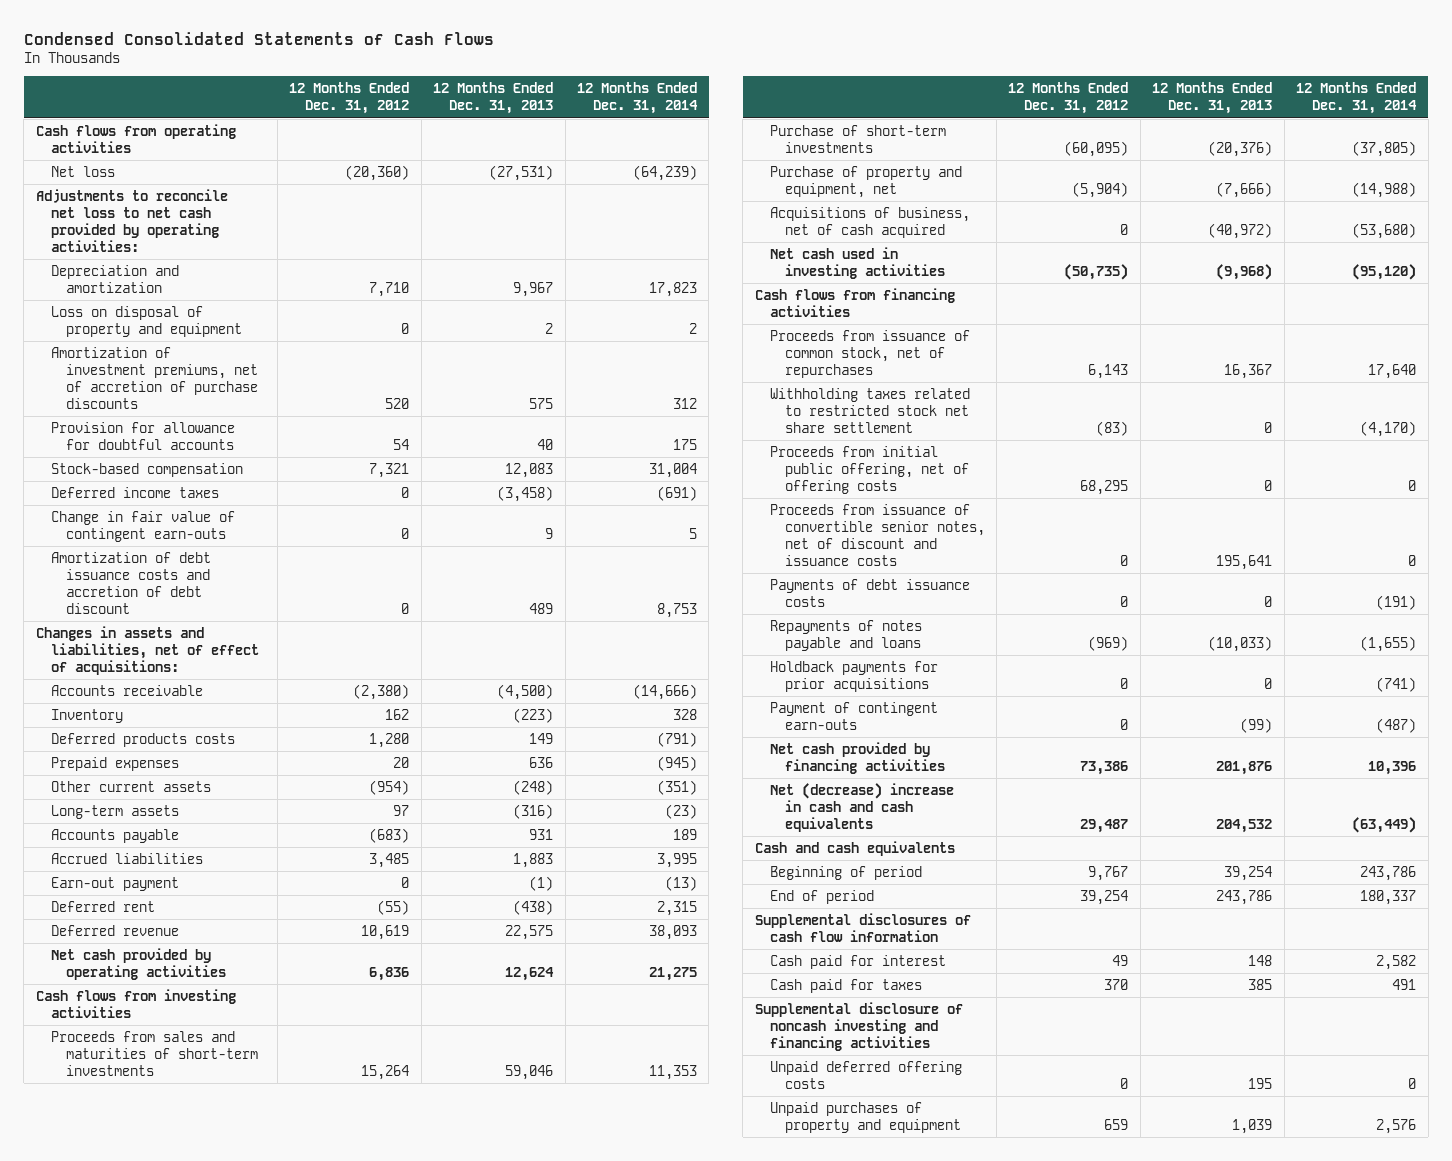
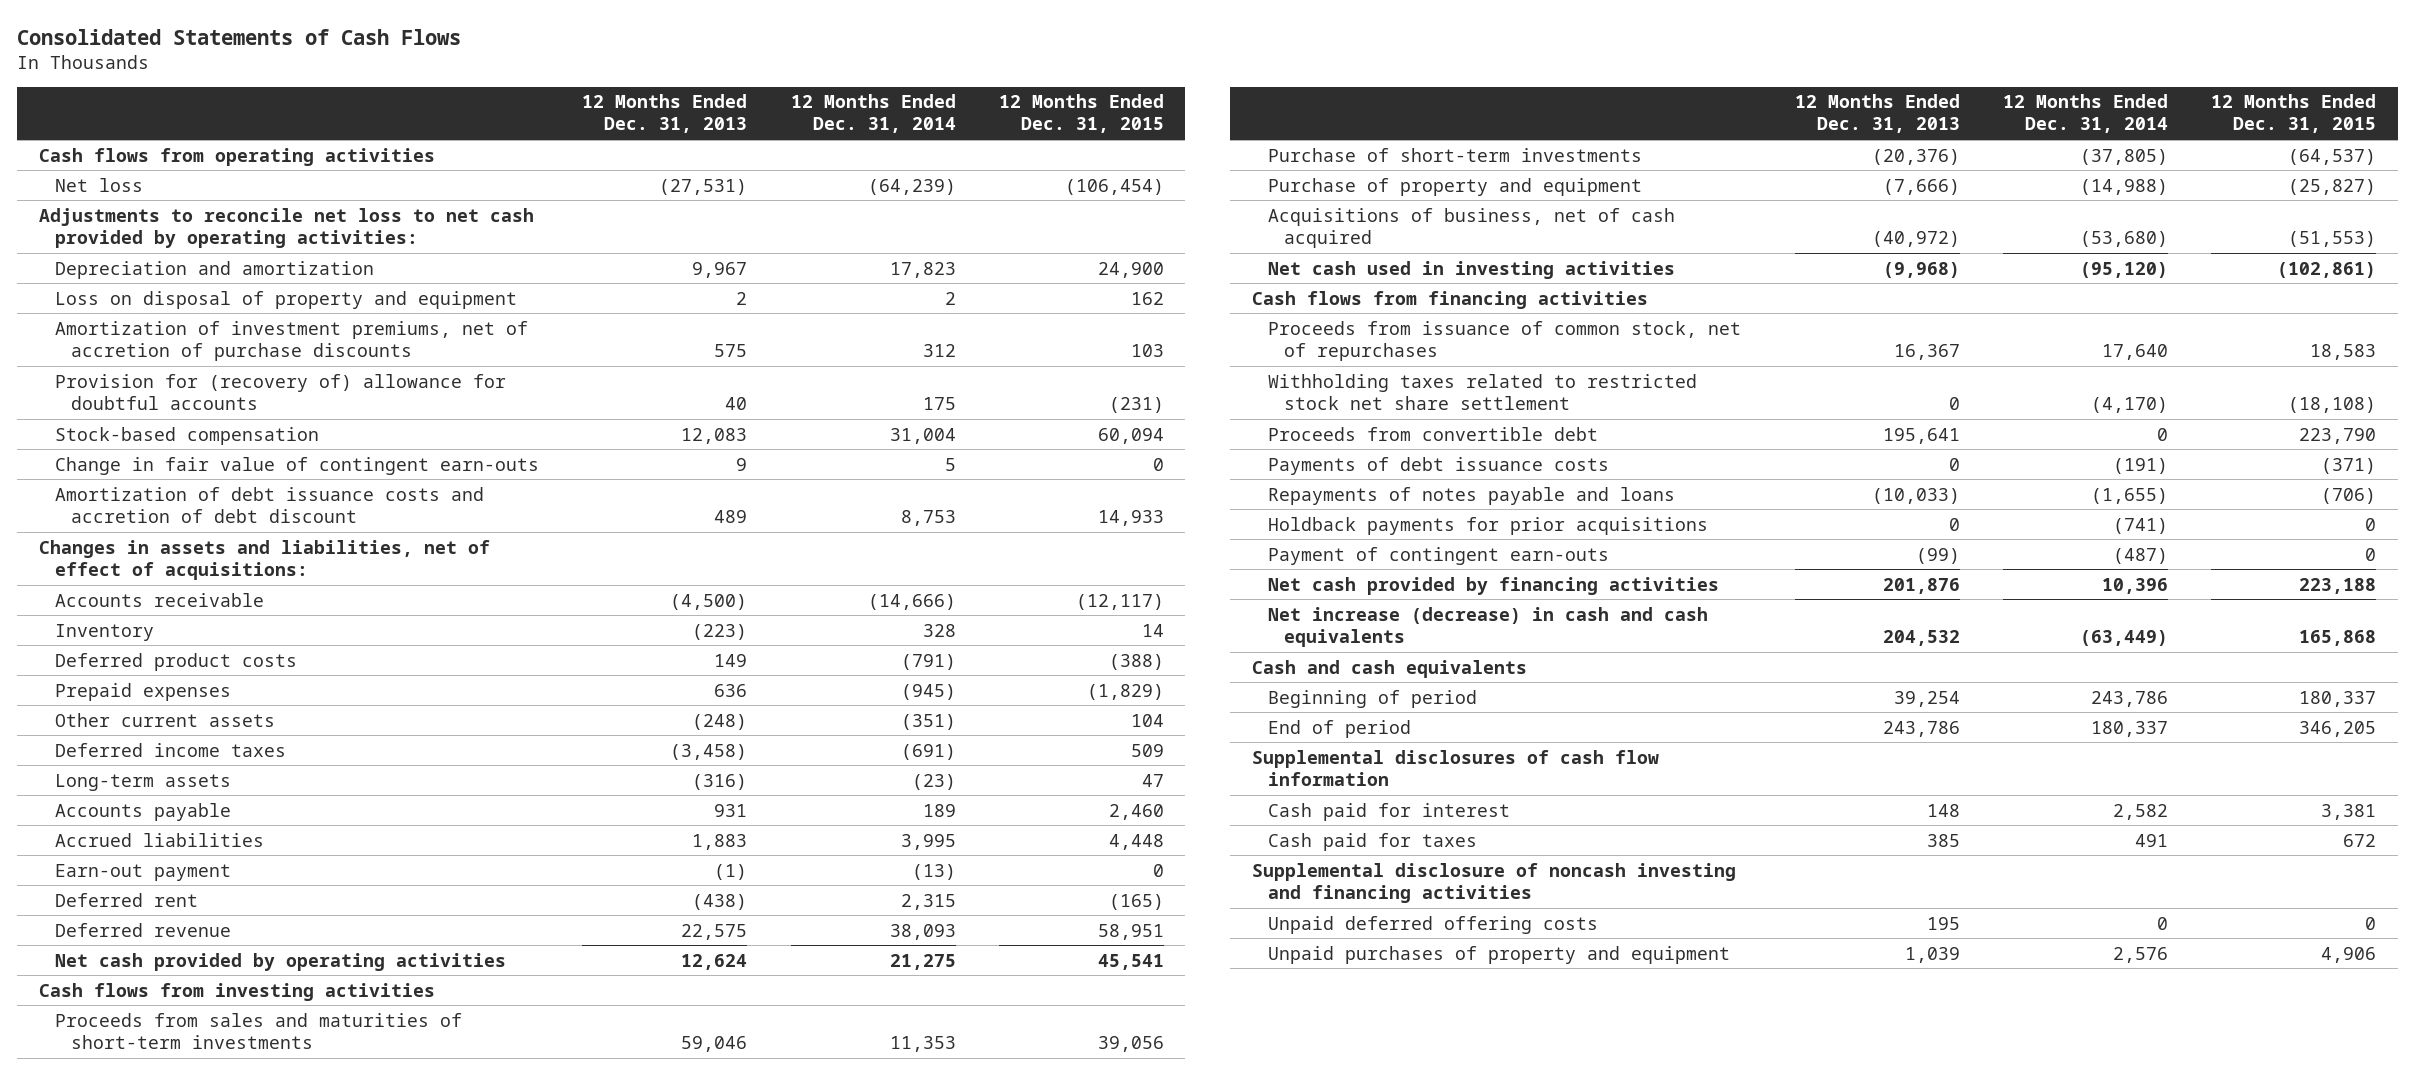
- Condensed Consolidated Statements of Cash Flows
+ Consolidated Statements of Cash Flows
- | 12 Months Ended Dec. 31, 2012 | 12 Months Ended Dec. 31, 2013 | 12 Months Ended Dec. 31, 2014
+ | 12 Months Ended Dec. 31, 2013 | 12 Months Ended Dec. 31, 2014 | 12 Months Ended Dec. 31, 2015
- Provision for allowance for doubtful accounts | 54 | 40 | 175
+ Provision for (recovery of) allowance for doubtful accounts | 40 | 175 | (231)
- Deferred products costs | 1,280 | 149 | (791)
+ Deferred product costs | 149 | (791) | (388)
moved down: Deferred income taxes | (3,458) | (691) | 509
- Purchase of property and equipment, net | (5,904) | (7,666) | (14,988)
+ Purchase of property and equipment | (7,666) | (14,988) | (25,827)
- Proceeds from initial public offering, net of offering costs | 68,295 | 0 | 0
- Proceeds from issuance of convertible senior notes, net of discount and issuance costs | 0 | 195,641 | 0
+ Proceeds from convertible debt | 195,641 | 0 | 223,790
- Net (decrease) increase in cash and cash equivalents | 29,487 | 204,532 | (63,449)
+ Net increase (decrease) in cash and cash equivalents | 204,532 | (63,449) | 165,868

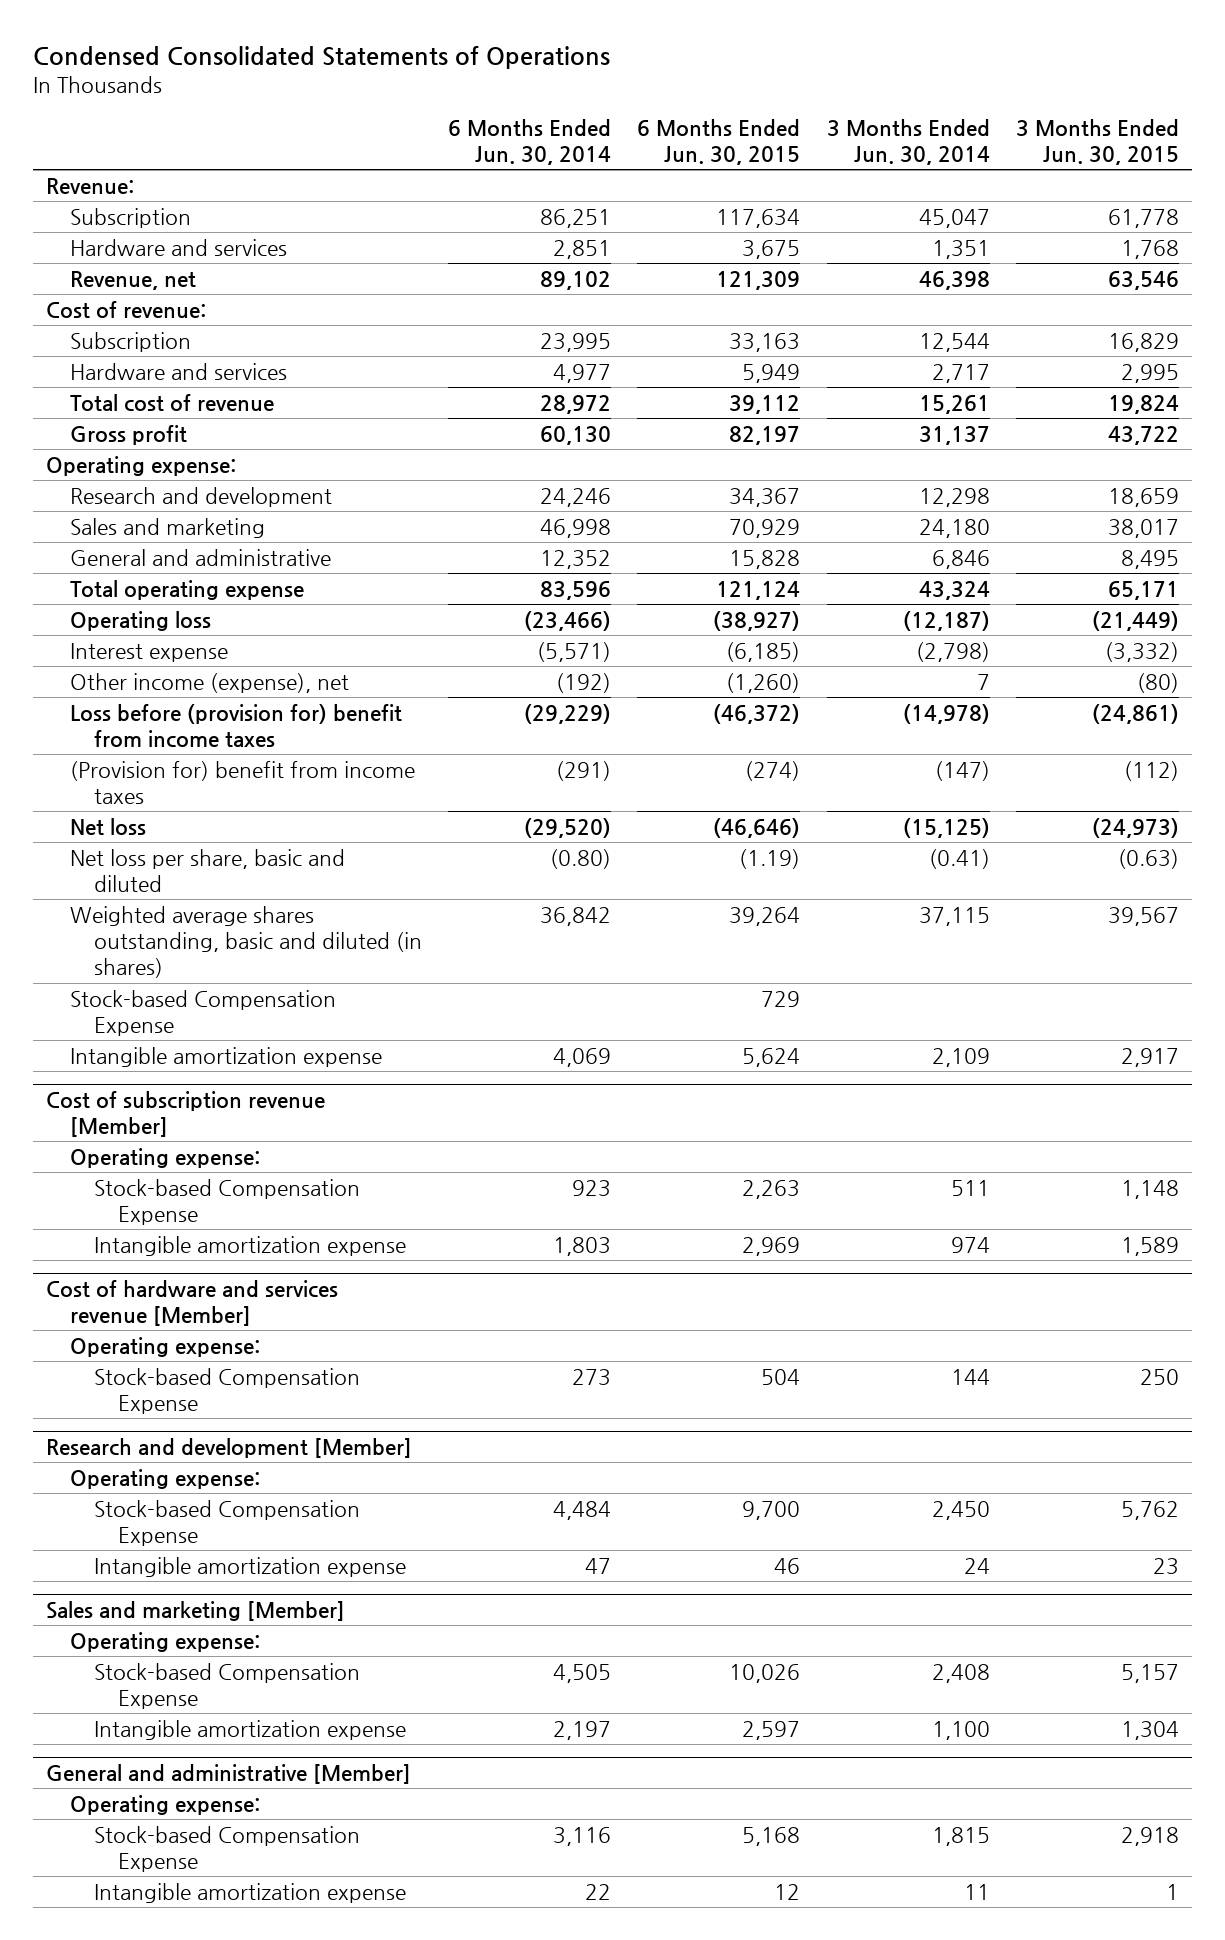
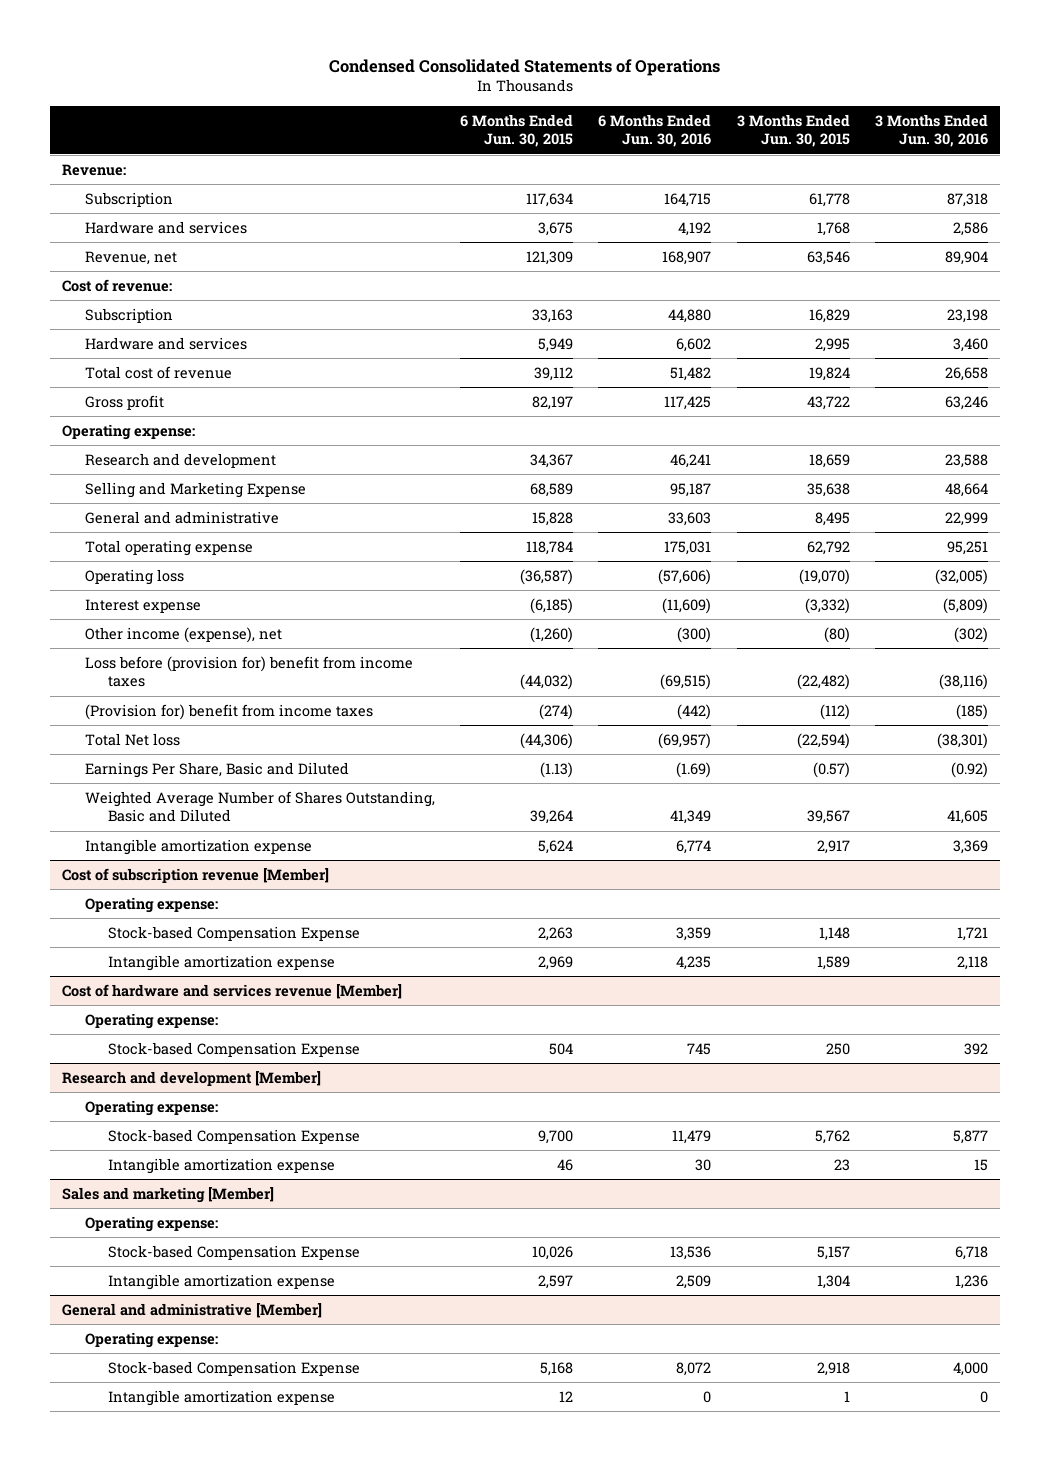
- | 6 Months Ended Jun. 30, 2014 | 6 Months Ended Jun. 30, 2015 | 3 Months Ended Jun. 30, 2014 | 3 Months Ended Jun. 30, 2015
+ | 6 Months Ended Jun. 30, 2015 | 6 Months Ended Jun. 30, 2016 | 3 Months Ended Jun. 30, 2015 | 3 Months Ended Jun. 30, 2016
- Sales and marketing | 46,998 | 70,929 | 24,180 | 38,017
+ Selling and Marketing Expense | 68,589 | 95,187 | 35,638 | 48,664
- Total operating expense | 83,596 | 121,124 | 43,324 | 65,171
- Operating loss | (23,466) | (38,927) | (12,187) | (21,449)
+ Total operating expense | 118,784 | 175,031 | 62,792 | 95,251
+ Operating loss | (36,587) | (57,606) | (19,070) | (32,005)
- Loss before (provision for) benefit from income taxes | (29,229) | (46,372) | (14,978) | (24,861)
+ Loss before (provision for) benefit from income taxes | (44,032) | (69,515) | (22,482) | (38,116)
- Net loss | (29,520) | (46,646) | (15,125) | (24,973)
- Net loss per share, basic and diluted | (0.80) | (1.19) | (0.41) | (0.63)
- Weighted average shares outstanding, basic and diluted (in shares) | 36,842 | 39,264 | 37,115 | 39,567
- Stock-based Compensation Expense | | 729 | |
+ Total Net loss | (44,306) | (69,957) | (22,594) | (38,301)
+ Earnings Per Share, Basic and Diluted | (1.13) | (1.69) | (0.57) | (0.92)
+ Weighted Average Number of Shares Outstanding, Basic and Diluted | 39,264 | 41,349 | 39,567 | 41,605

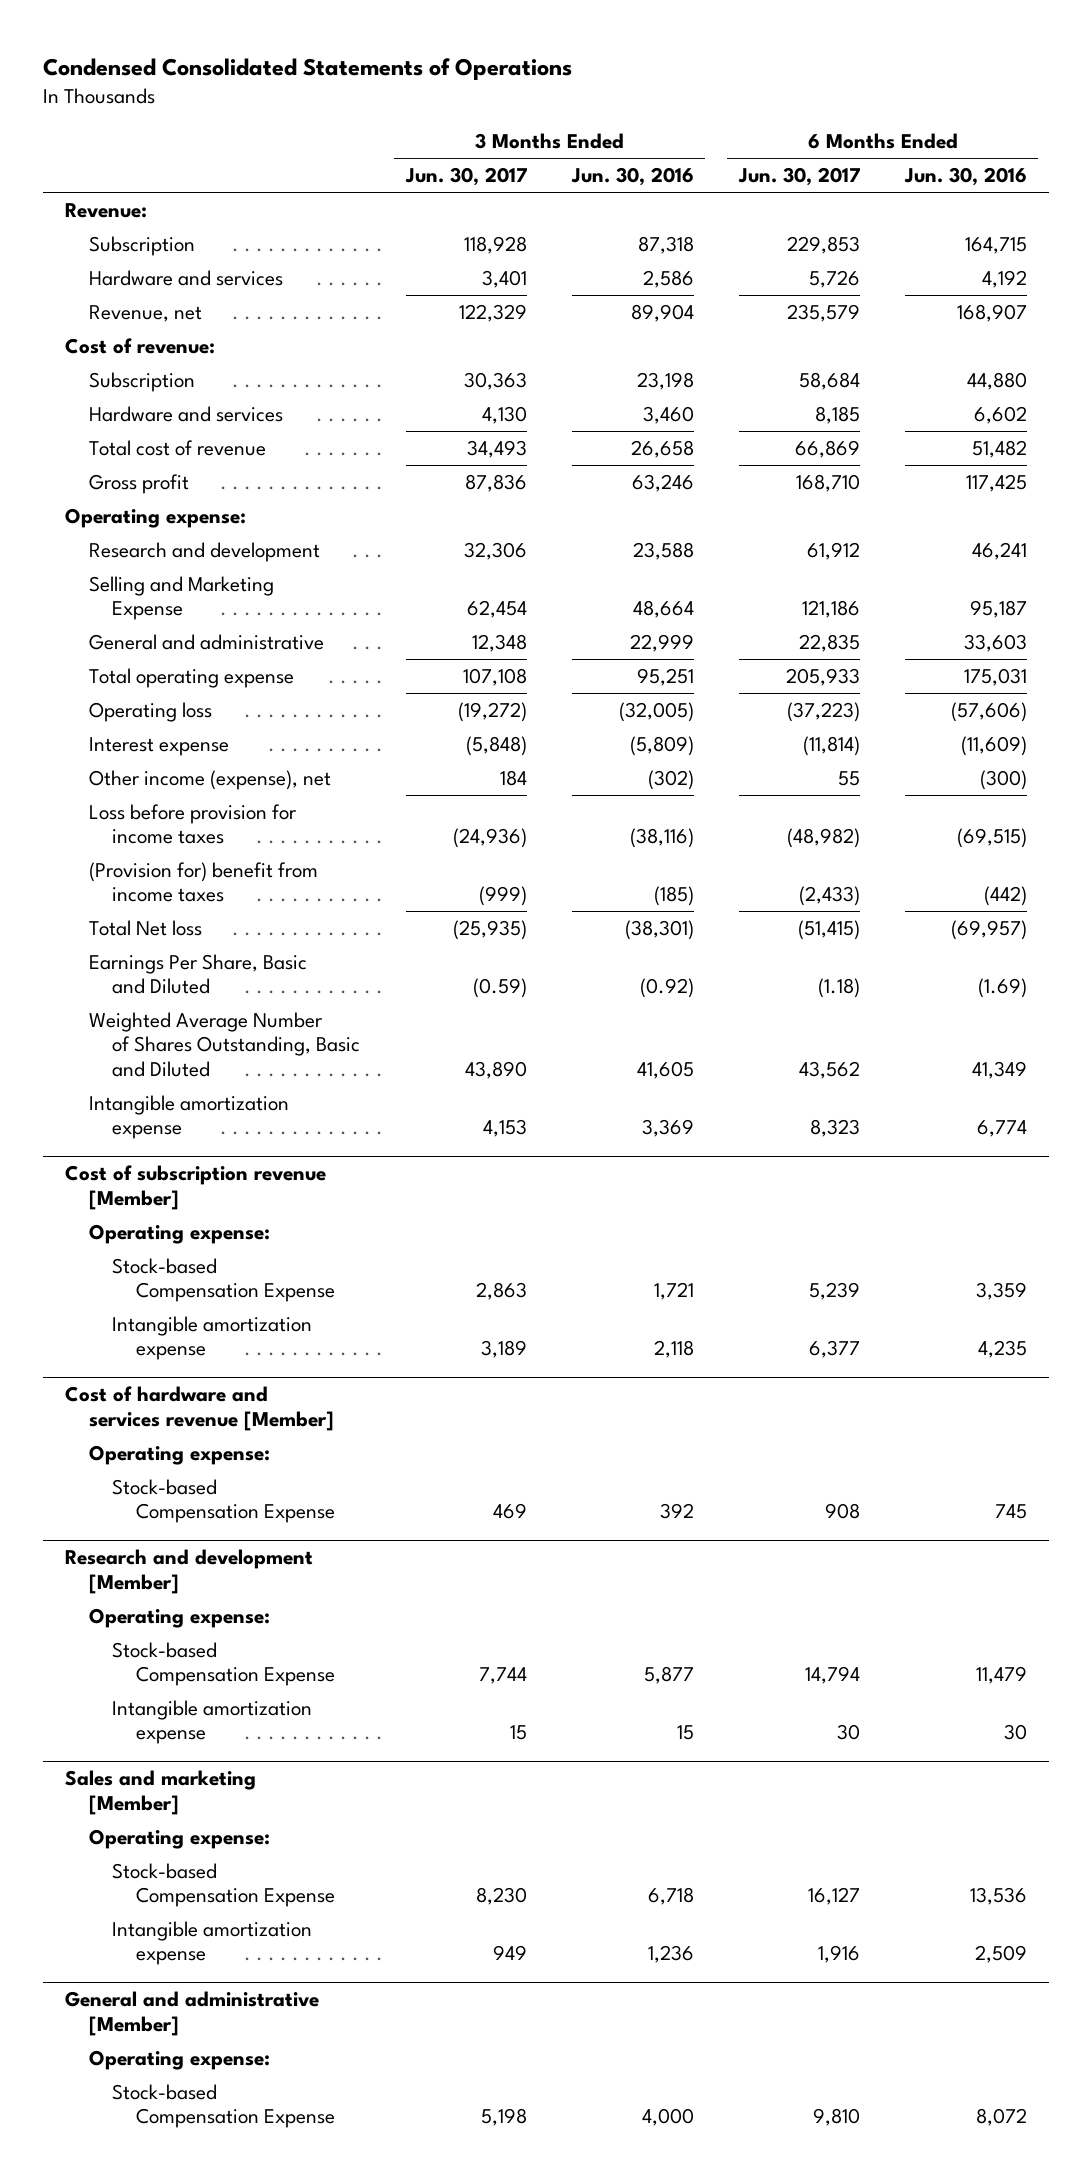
- | 6 Months Ended Jun. 30, 2015 | 6 Months Ended Jun. 30, 2016 | 3 Months Ended Jun. 30, 2015 | 3 Months Ended Jun. 30, 2016
+ | 3 Months Ended Jun. 30, 2017 | 3 Months Ended Jun. 30, 2016 | 6 Months Ended Jun. 30, 2017 | 6 Months Ended Jun. 30, 2016
- Loss before (provision for) benefit from income taxes | (44,032) | (69,515) | (22,482) | (38,116)
+ Loss before provision for income taxes | (24,936) | (38,116) | (48,982) | (69,515)
@ General and administrative [Member]
- Intangible amortization expense | 12 | 0 | 1 | 0

